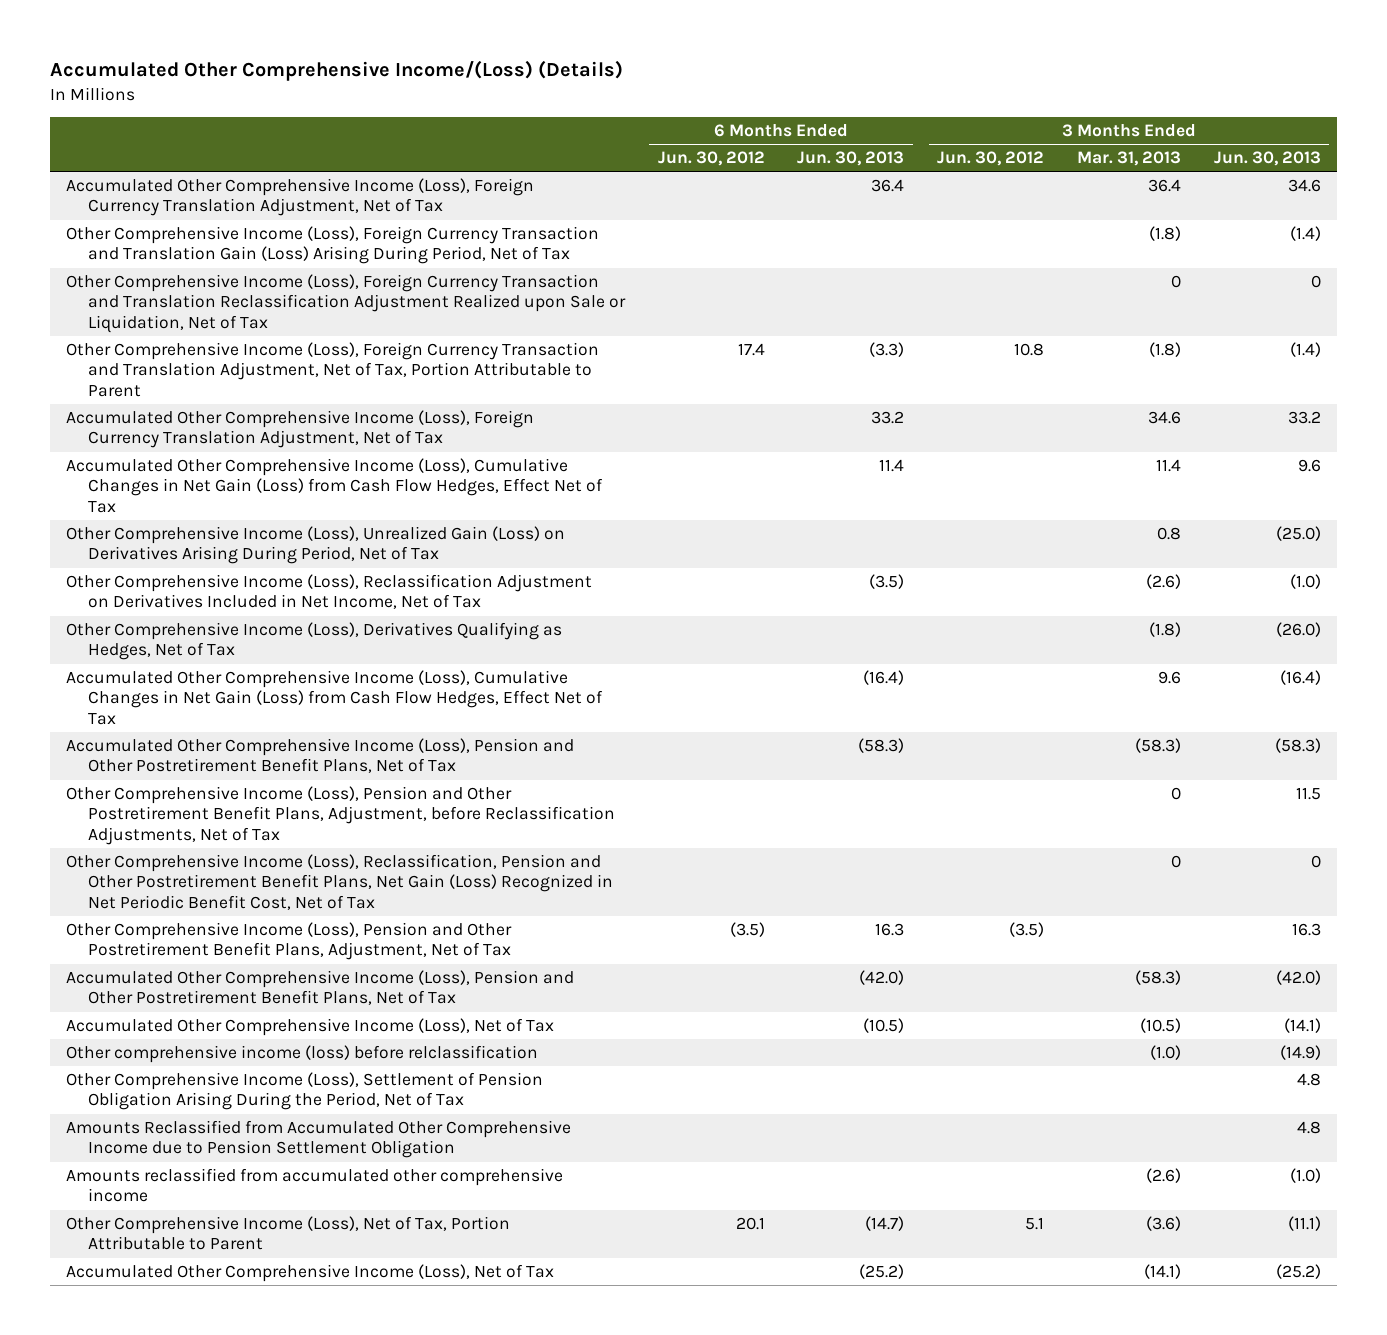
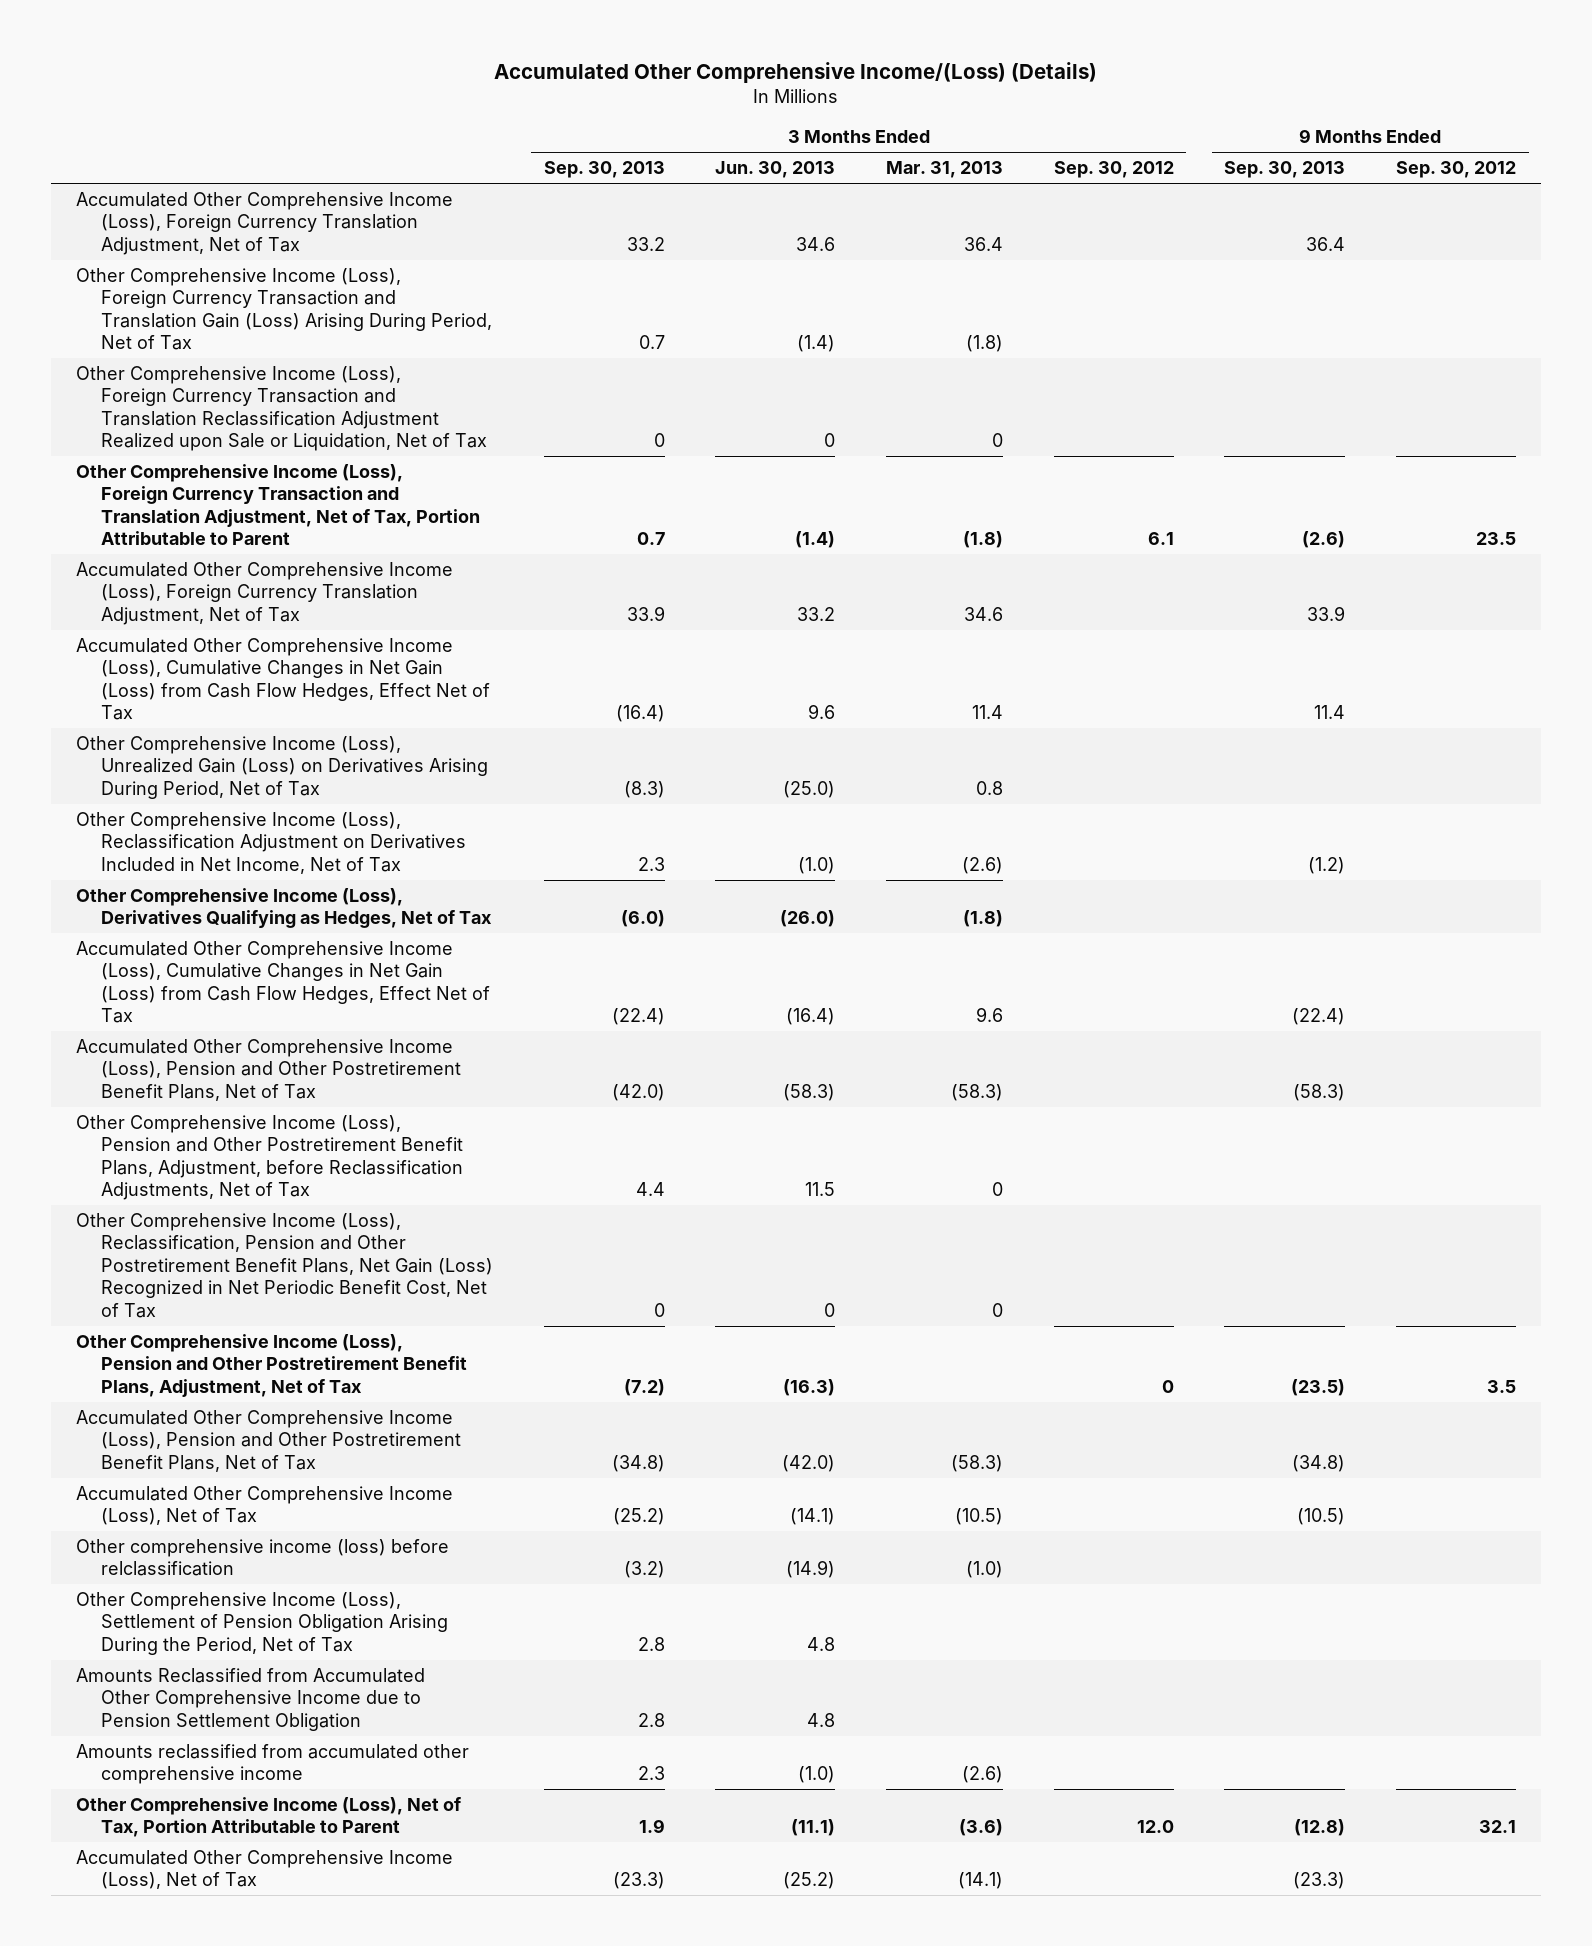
- | 6 Months Ended Jun. 30, 2012 | 6 Months Ended Jun. 30, 2013 | 3 Months Ended Jun. 30, 2012 | 3 Months Ended Mar. 31, 2013 | 3 Months Ended Jun. 30, 2013
+ | 3 Months Ended Sep. 30, 2013 | 3 Months Ended Jun. 30, 2013 | 3 Months Ended Mar. 31, 2013 | 3 Months Ended Sep. 30, 2012 | 9 Months Ended Sep. 30, 2013 | 9 Months Ended Sep. 30, 2012
- Other Comprehensive Income (Loss), Pension and Other Postretirement Benefit Plans, Adjustment, Net of Tax | (3.5) | 16.3 | (3.5) | | 16.3
+ Other Comprehensive Income (Loss), Pension and Other Postretirement Benefit Plans, Adjustment, Net of Tax | (7.2) | (16.3) | | 0 | (23.5) | 3.5

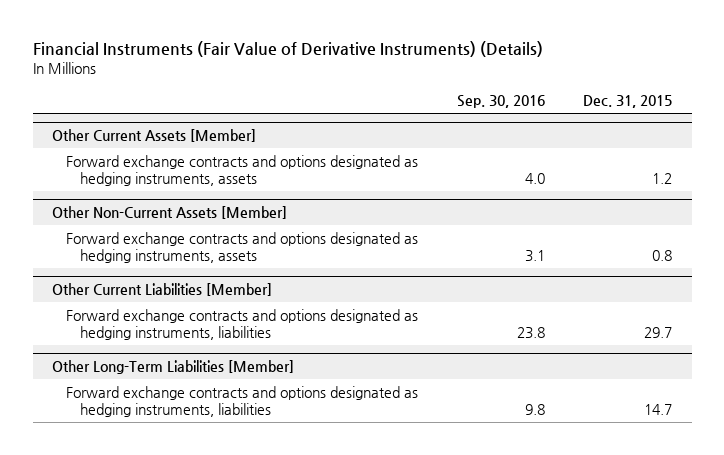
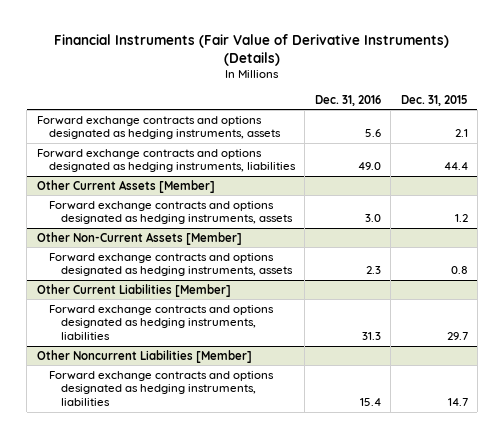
- | Sep. 30, 2016 | Dec. 31, 2015
+ | Dec. 31, 2016 | Dec. 31, 2015
+ Forward exchange contracts and options designated as hedging instruments, assets | 5.6 | 2.1
+ Forward exchange contracts and options designated as hedging instruments, liabilities | 49.0 | 44.4
- Other Long-Term Liabilities [Member]
+ Other Noncurrent Liabilities [Member]

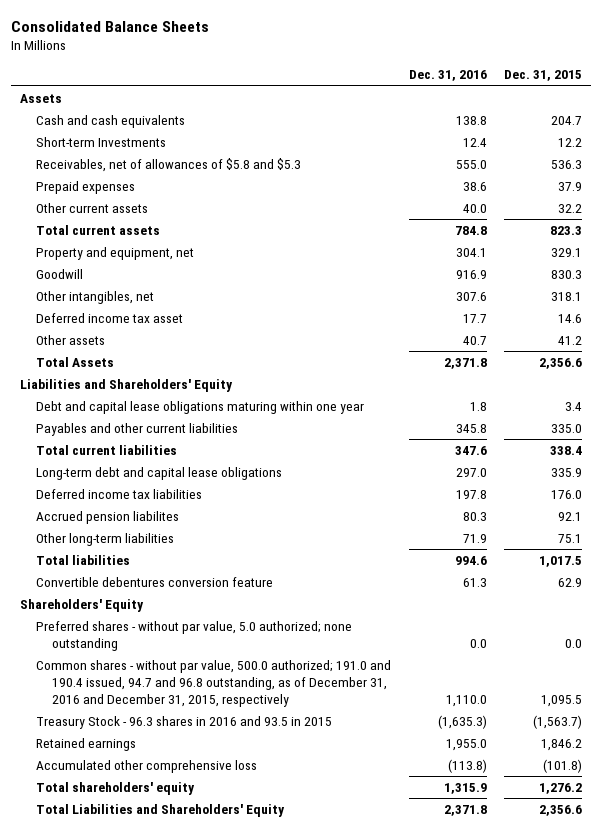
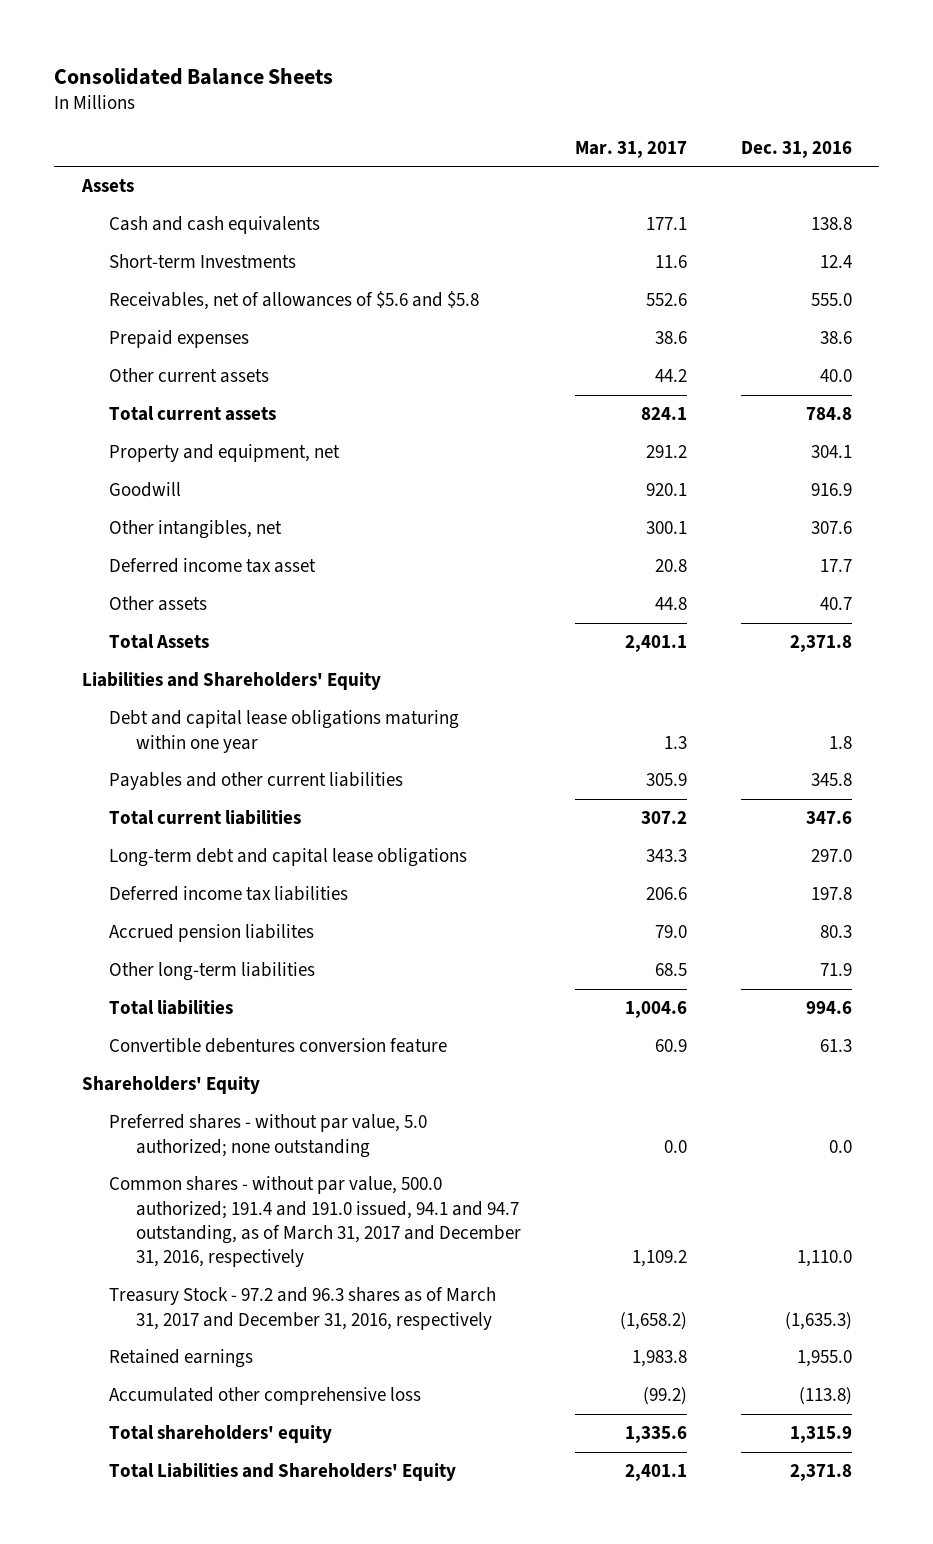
- | Dec. 31, 2016 | Dec. 31, 2015
+ | Mar. 31, 2017 | Dec. 31, 2016
- Receivables, net of allowances of $5.8 and $5.3 | 555.0 | 536.3
+ Receivables, net of allowances of $5.6 and $5.8 | 552.6 | 555.0
- Common shares - without par value, 500.0 authorized; 191.0 and 190.4 issued, 94.7 and 96.8 outstanding, as of December 31, 2016 and December 31, 2015, respectively | 1,110.0 | 1,095.5
- Treasury Stock - 96.3 shares in 2016 and 93.5 in 2015 | (1,635.3) | (1,563.7)
+ Common shares - without par value, 500.0 authorized; 191.4 and 191.0 issued, 94.1 and 94.7 outstanding, as of March 31, 2017 and December 31, 2016, respectively | 1,109.2 | 1,110.0
+ Treasury Stock - 97.2 and 96.3 shares as of March 31, 2017 and December 31, 2016, respectively | (1,658.2) | (1,635.3)

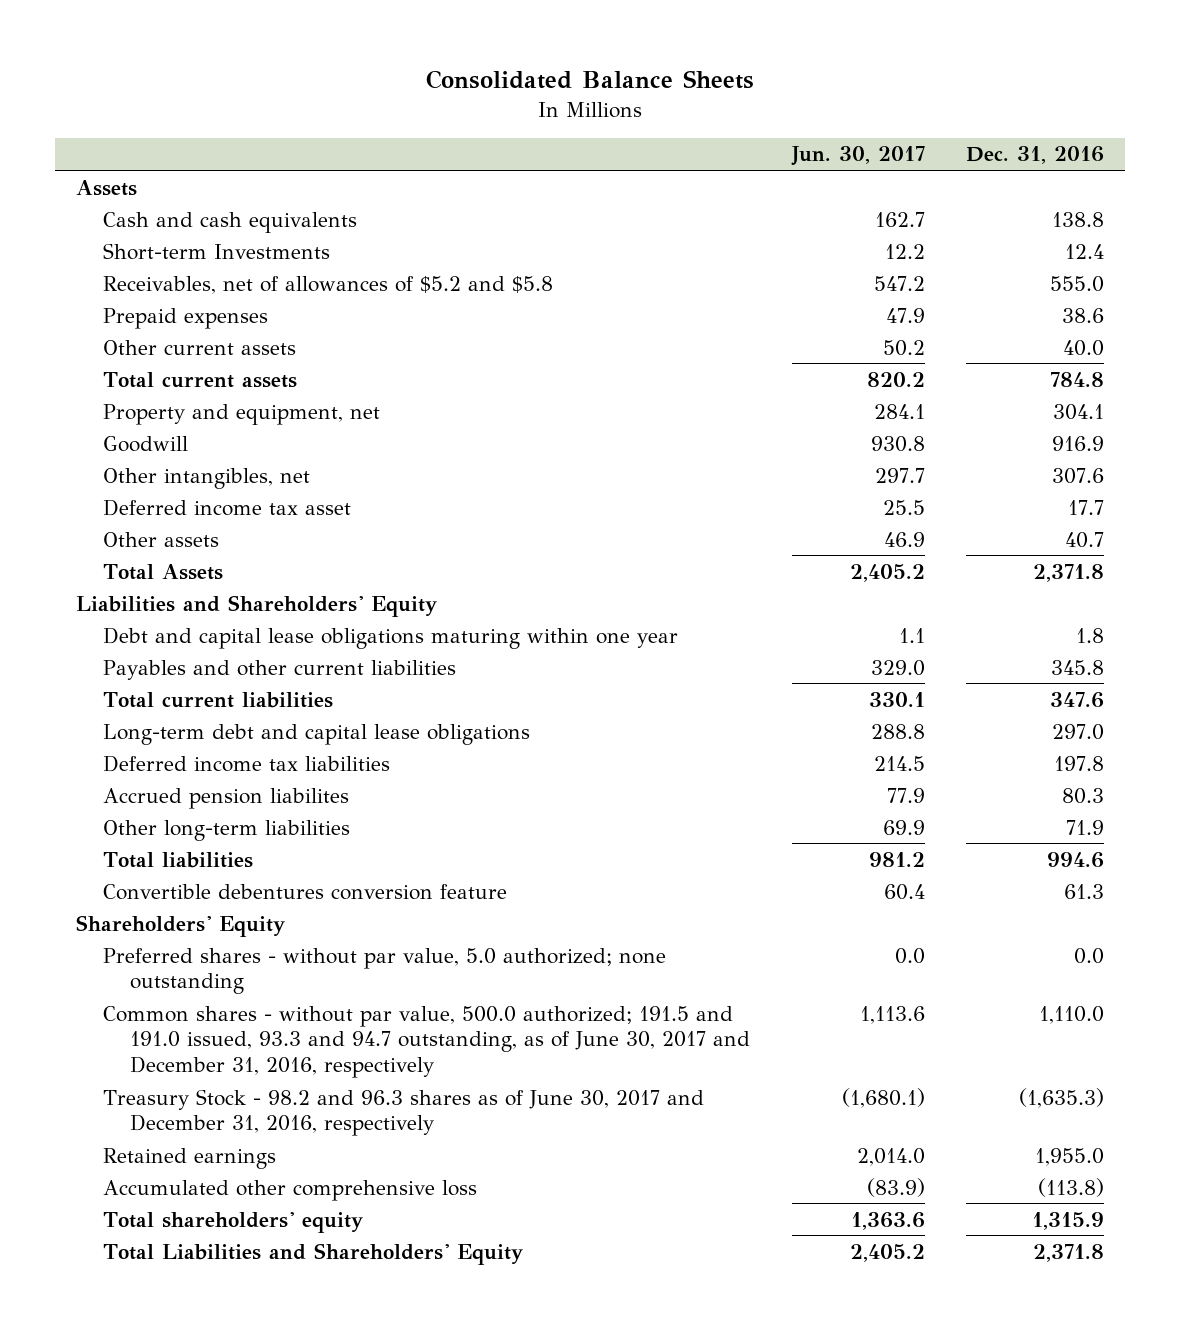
- | Mar. 31, 2017 | Dec. 31, 2016
+ | Jun. 30, 2017 | Dec. 31, 2016
- Receivables, net of allowances of $5.6 and $5.8 | 552.6 | 555.0
+ Receivables, net of allowances of $5.2 and $5.8 | 547.2 | 555.0
- Common shares - without par value, 500.0 authorized; 191.4 and 191.0 issued, 94.1 and 94.7 outstanding, as of March 31, 2017 and December 31, 2016, respectively | 1,109.2 | 1,110.0
- Treasury Stock - 97.2 and 96.3 shares as of March 31, 2017 and December 31, 2016, respectively | (1,658.2) | (1,635.3)
+ Common shares - without par value, 500.0 authorized; 191.5 and 191.0 issued, 93.3 and 94.7 outstanding, as of June 30, 2017 and December 31, 2016, respectively | 1,113.6 | 1,110.0
+ Treasury Stock - 98.2 and 96.3 shares as of June 30, 2017 and December 31, 2016, respectively | (1,680.1) | (1,635.3)

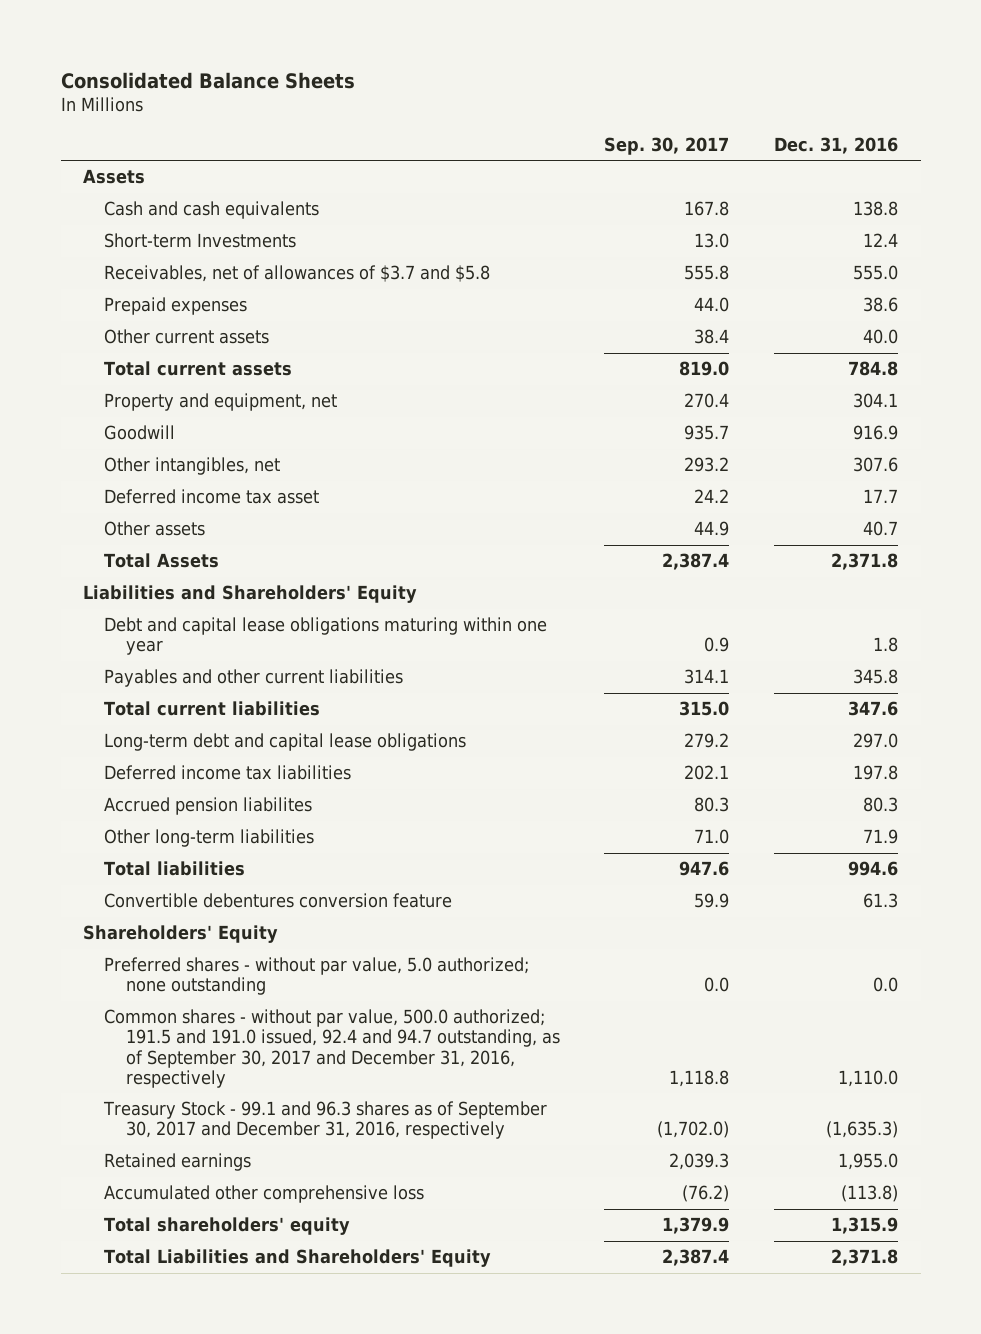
- | Jun. 30, 2017 | Dec. 31, 2016
+ | Sep. 30, 2017 | Dec. 31, 2016
- Receivables, net of allowances of $5.2 and $5.8 | 547.2 | 555.0
+ Receivables, net of allowances of $3.7 and $5.8 | 555.8 | 555.0
- Common shares - without par value, 500.0 authorized; 191.5 and 191.0 issued, 93.3 and 94.7 outstanding, as of June 30, 2017 and December 31, 2016, respectively | 1,113.6 | 1,110.0
- Treasury Stock - 98.2 and 96.3 shares as of June 30, 2017 and December 31, 2016, respectively | (1,680.1) | (1,635.3)
+ Common shares - without par value, 500.0 authorized; 191.5 and 191.0 issued, 92.4 and 94.7 outstanding, as of September 30, 2017 and December 31, 2016, respectively | 1,118.8 | 1,110.0
+ Treasury Stock - 99.1 and 96.3 shares as of September 30, 2017 and December 31, 2016, respectively | (1,702.0) | (1,635.3)

